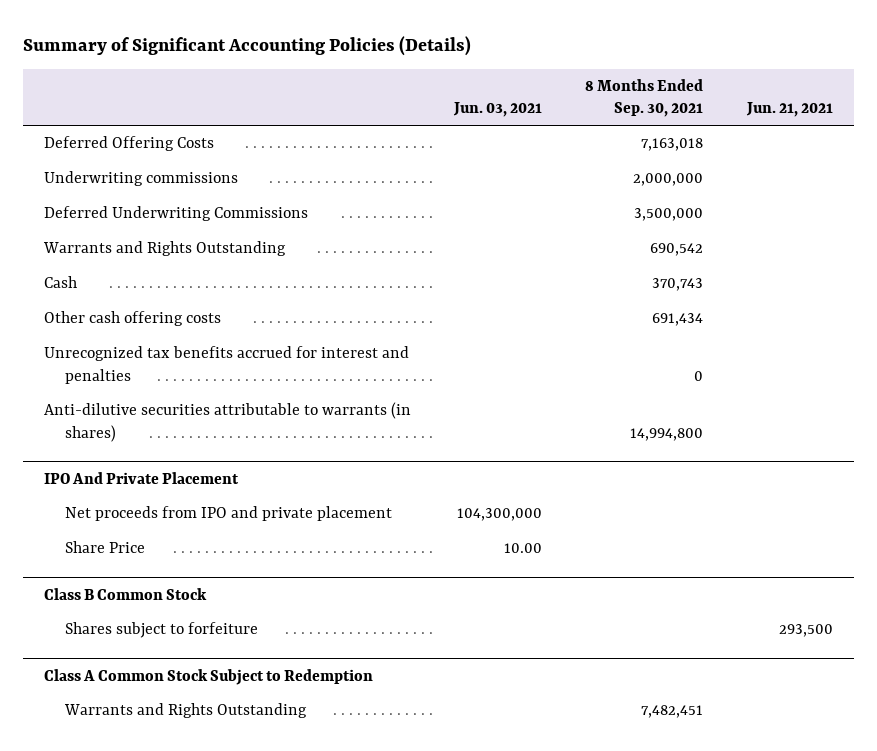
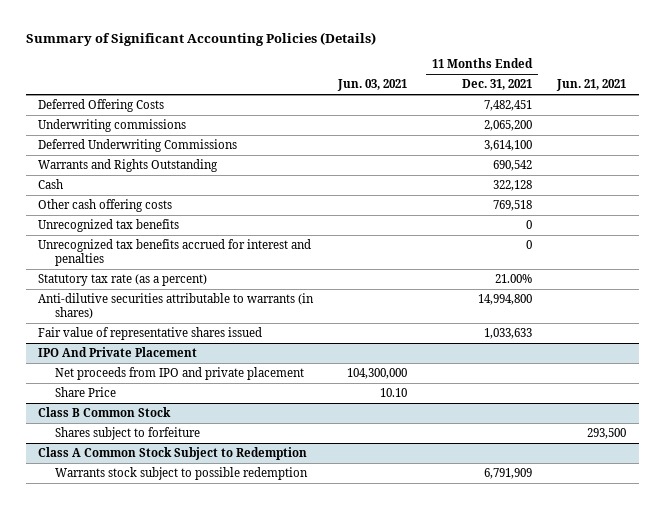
- | Jun. 03, 2021 | 8 Months Ended Sep. 30, 2021 | Jun. 21, 2021
+ | Jun. 03, 2021 | 11 Months Ended Dec. 31, 2021 | Jun. 21, 2021
+ Unrecognized tax benefits | | 0 |
+ Statutory tax rate (as a percent) | | 21.00% |
+ Fair value of representative shares issued | | 1,033,633 |
@ IPO And Private Placement
- Share Price | 10.00 | |
+ Share Price | 10.10 | |
@ Class A Common Stock Subject to Redemption
- Warrants and Rights Outstanding | | 7,482,451 |
+ Warrants stock subject to possible redemption | | 6,791,909 |

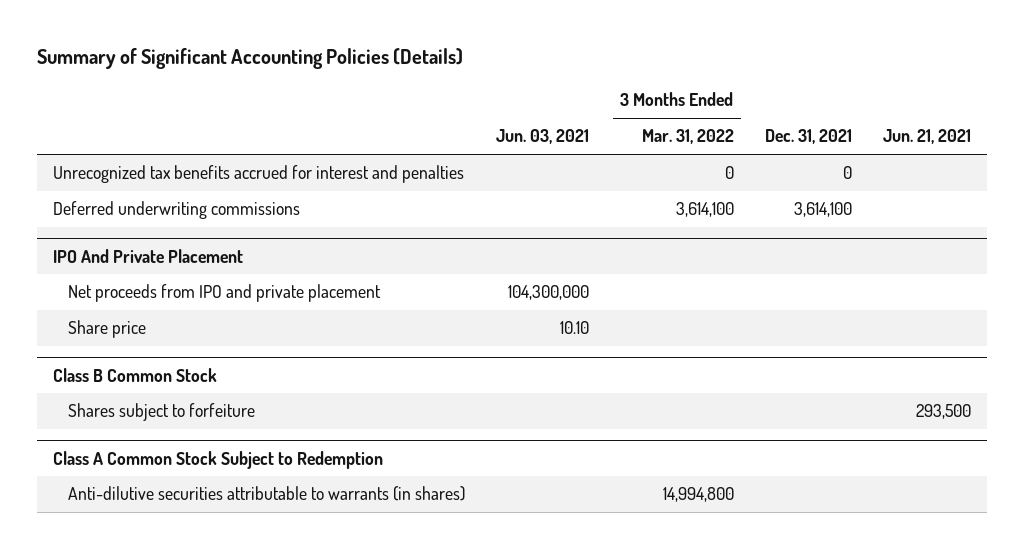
- | Jun. 03, 2021 | 11 Months Ended Dec. 31, 2021 | Jun. 21, 2021
+ | Jun. 03, 2021 | 3 Months Ended Mar. 31, 2022 | Dec. 31, 2021 | Jun. 21, 2021
- Deferred Offering Costs | | 7,482,451 |
- Underwriting commissions | | 2,065,200 |
- Deferred Underwriting Commissions | | 3,614,100 |
- Warrants and Rights Outstanding | | 690,542 |
- Cash | | 322,128 |
- Other cash offering costs | | 769,518 |
- Unrecognized tax benefits | | 0 |
- Statutory tax rate (as a percent) | | 21.00% |
- Anti-dilutive securities attributable to warrants (in shares) | | 14,994,800 |
- Fair value of representative shares issued | | 1,033,633 |
+ Deferred underwriting commissions | | 3,614,100 | 3,614,100 |
@ IPO And Private Placement
- Share Price | 10.10 | |
+ Share price | 10.10 | | |
@ Class A Common Stock Subject to Redemption
- Warrants stock subject to possible redemption | | 6,791,909 |
+ Anti-dilutive securities attributable to warrants (in shares) | | 14,994,800 | |

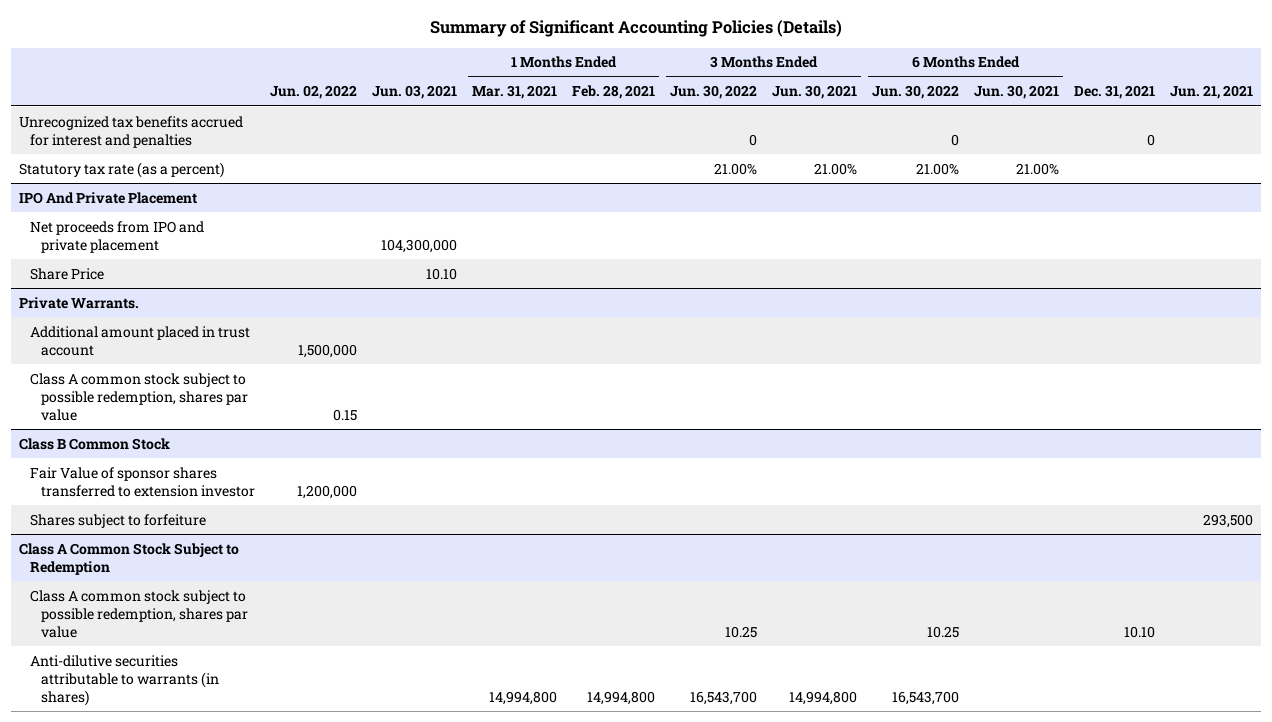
- | Jun. 03, 2021 | 3 Months Ended Mar. 31, 2022 | Dec. 31, 2021 | Jun. 21, 2021
+ | Jun. 02, 2022 | Jun. 03, 2021 | 1 Months Ended Mar. 31, 2021 | 1 Months Ended Feb. 28, 2021 | 3 Months Ended Jun. 30, 2022 | 3 Months Ended Jun. 30, 2021 | 6 Months Ended Jun. 30, 2022 | 6 Months Ended Jun. 30, 2021 | Dec. 31, 2021 | Jun. 21, 2021
- Deferred underwriting commissions | | 3,614,100 | 3,614,100 |
+ Statutory tax rate (as a percent) | | | | | 21.00% | 21.00% | 21.00% | 21.00% | |
@ IPO And Private Placement
- Share price | 10.10 | | |
+ Share Price | | 10.10 | | | | | | | |
+ Private Warrants.
+ Additional amount placed in trust account | 1,500,000 | | | | | | | | |
+ Class A common stock subject to possible redemption, shares par value | 0.15 | | | | | | | | |
@ Class B Common Stock
+ Fair Value of sponsor shares transferred to extension investor | 1,200,000 | | | | | | | | |
@ Class A Common Stock Subject to Redemption
+ Class A common stock subject to possible redemption, shares par value | | | | | 10.25 | | 10.25 | | 10.10 |

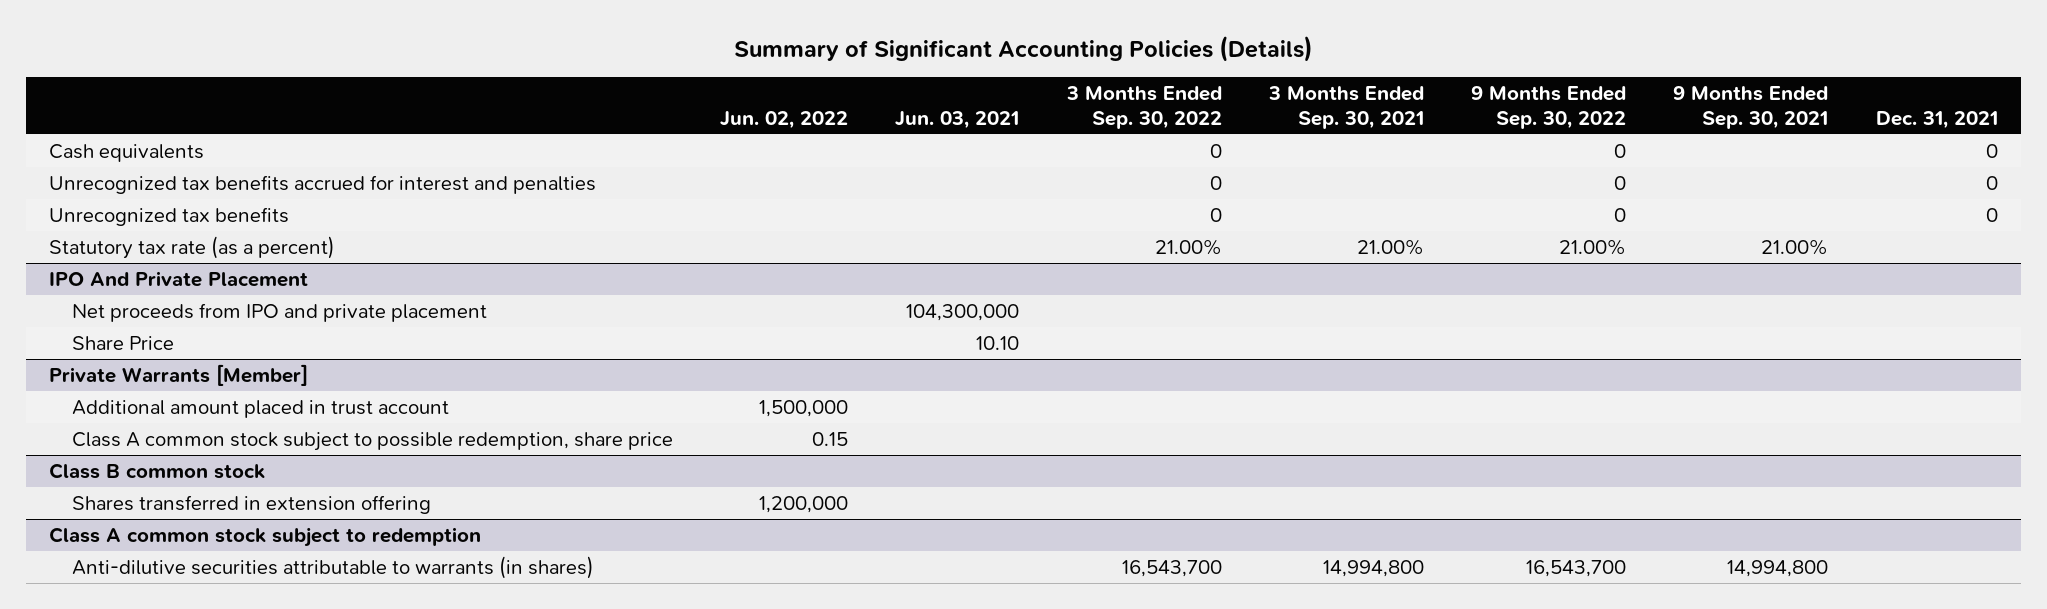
- | Jun. 02, 2022 | Jun. 03, 2021 | 1 Months Ended Mar. 31, 2021 | 1 Months Ended Feb. 28, 2021 | 3 Months Ended Jun. 30, 2022 | 3 Months Ended Jun. 30, 2021 | 6 Months Ended Jun. 30, 2022 | 6 Months Ended Jun. 30, 2021 | Dec. 31, 2021 | Jun. 21, 2021
+ | Jun. 02, 2022 | Jun. 03, 2021 | 3 Months Ended Sep. 30, 2022 | 3 Months Ended Sep. 30, 2021 | 9 Months Ended Sep. 30, 2022 | 9 Months Ended Sep. 30, 2021 | Dec. 31, 2021
+ Cash equivalents | | | 0 | | 0 | | 0
+ Unrecognized tax benefits | | | 0 | | 0 | | 0
- Private Warrants.
+ Private Warrants [Member]
- Class A common stock subject to possible redemption, shares par value | 0.15 | | | | | | | | |
- Class B Common Stock
- Fair Value of sponsor shares transferred to extension investor | 1,200,000 | | | | | | | | |
- Shares subject to forfeiture | | | | | | | | | | 293,500
- Class A Common Stock Subject to Redemption
- Class A common stock subject to possible redemption, shares par value | | | | | 10.25 | | 10.25 | | 10.10 |
+ Class A common stock subject to possible redemption, share price | 0.15 | | | | | |
+ Class B common stock
+ Shares transferred in extension offering | 1,200,000 | | | | | |
+ Class A common stock subject to redemption

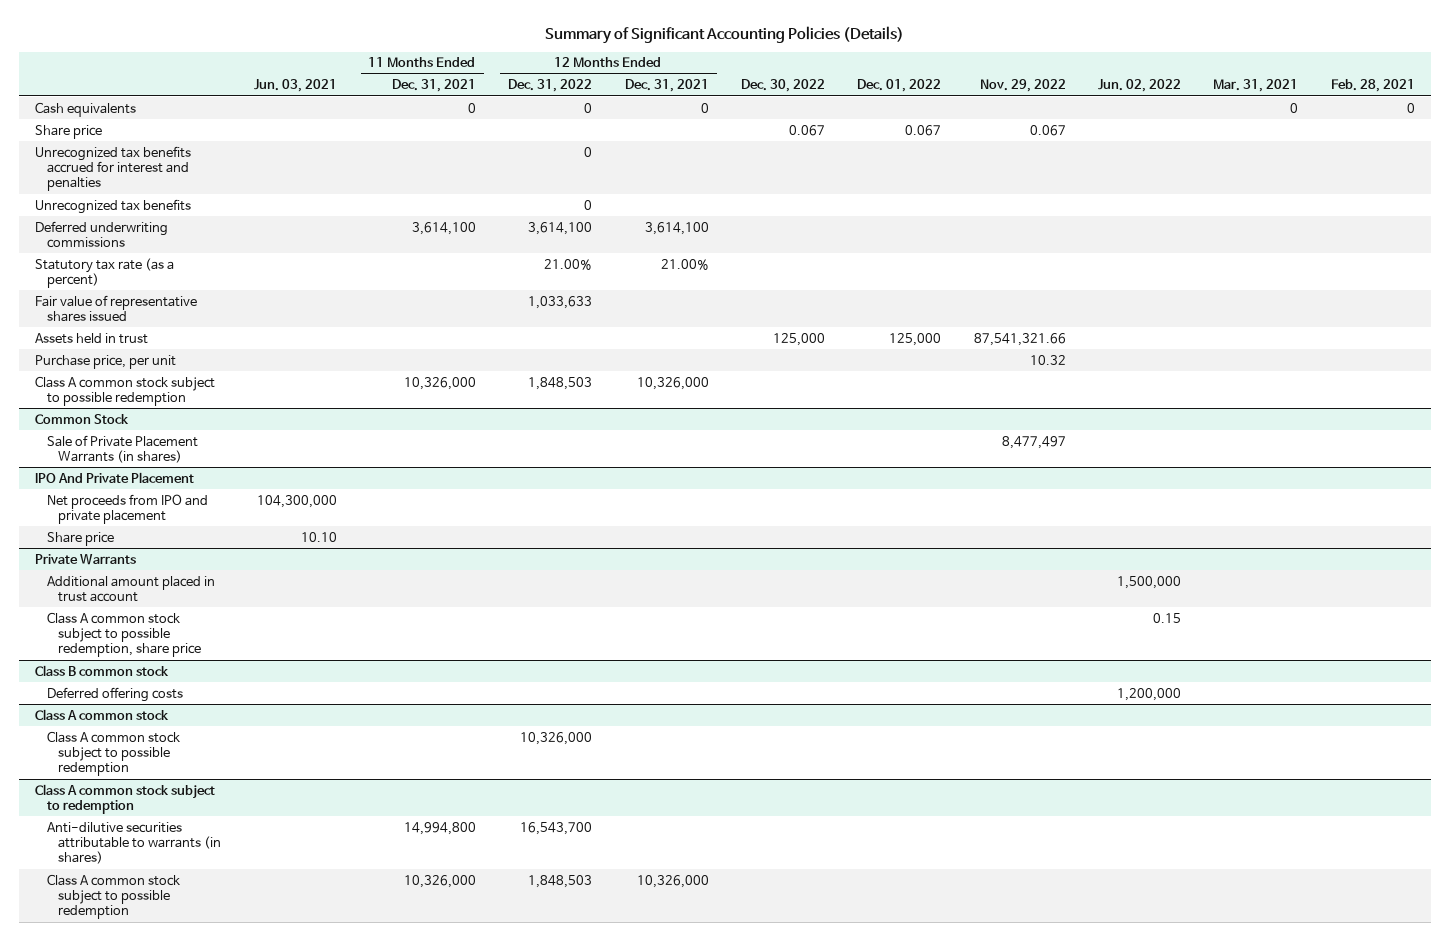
- | Jun. 02, 2022 | Jun. 03, 2021 | 3 Months Ended Sep. 30, 2022 | 3 Months Ended Sep. 30, 2021 | 9 Months Ended Sep. 30, 2022 | 9 Months Ended Sep. 30, 2021 | Dec. 31, 2021
+ | Jun. 03, 2021 | 11 Months Ended Dec. 31, 2021 | 12 Months Ended Dec. 31, 2022 | 12 Months Ended Dec. 31, 2021 | Dec. 30, 2022 | Dec. 01, 2022 | Nov. 29, 2022 | Jun. 02, 2022 | Mar. 31, 2021 | Feb. 28, 2021
+ Share price | | | | | 0.067 | 0.067 | 0.067 | | |
+ Deferred underwriting commissions | | 3,614,100 | 3,614,100 | 3,614,100 | | | | | |
+ Fair value of representative shares issued | | | 1,033,633 | | | | | | |
+ Assets held in trust | | | | | 125,000 | 125,000 | 87,541,321.66 | | |
+ Purchase price, per unit | | | | | | | 10.32 | | |
+ Class A common stock subject to possible redemption | | 10,326,000 | 1,848,503 | 10,326,000 | | | | | |
+ Common Stock
+ Sale of Private Placement Warrants (in shares) | | | | | | | 8,477,497 | | |
@ IPO And Private Placement
- Share Price | | 10.10 | | | | |
- Private Warrants [Member]
@ IPO And Private Placement
+ Share price | 10.10 | | | | | | | | |
+ Private Warrants
@ Class B common stock
- Shares transferred in extension offering | 1,200,000 | | | | | |
+ Deferred offering costs | | | | | | | | 1,200,000 | |
+ Class A common stock
+ Class A common stock subject to possible redemption | | | 10,326,000 | | | | | | |
@ Class A common stock subject to redemption
+ Class A common stock subject to possible redemption | | 10,326,000 | 1,848,503 | 10,326,000 | | | | | |

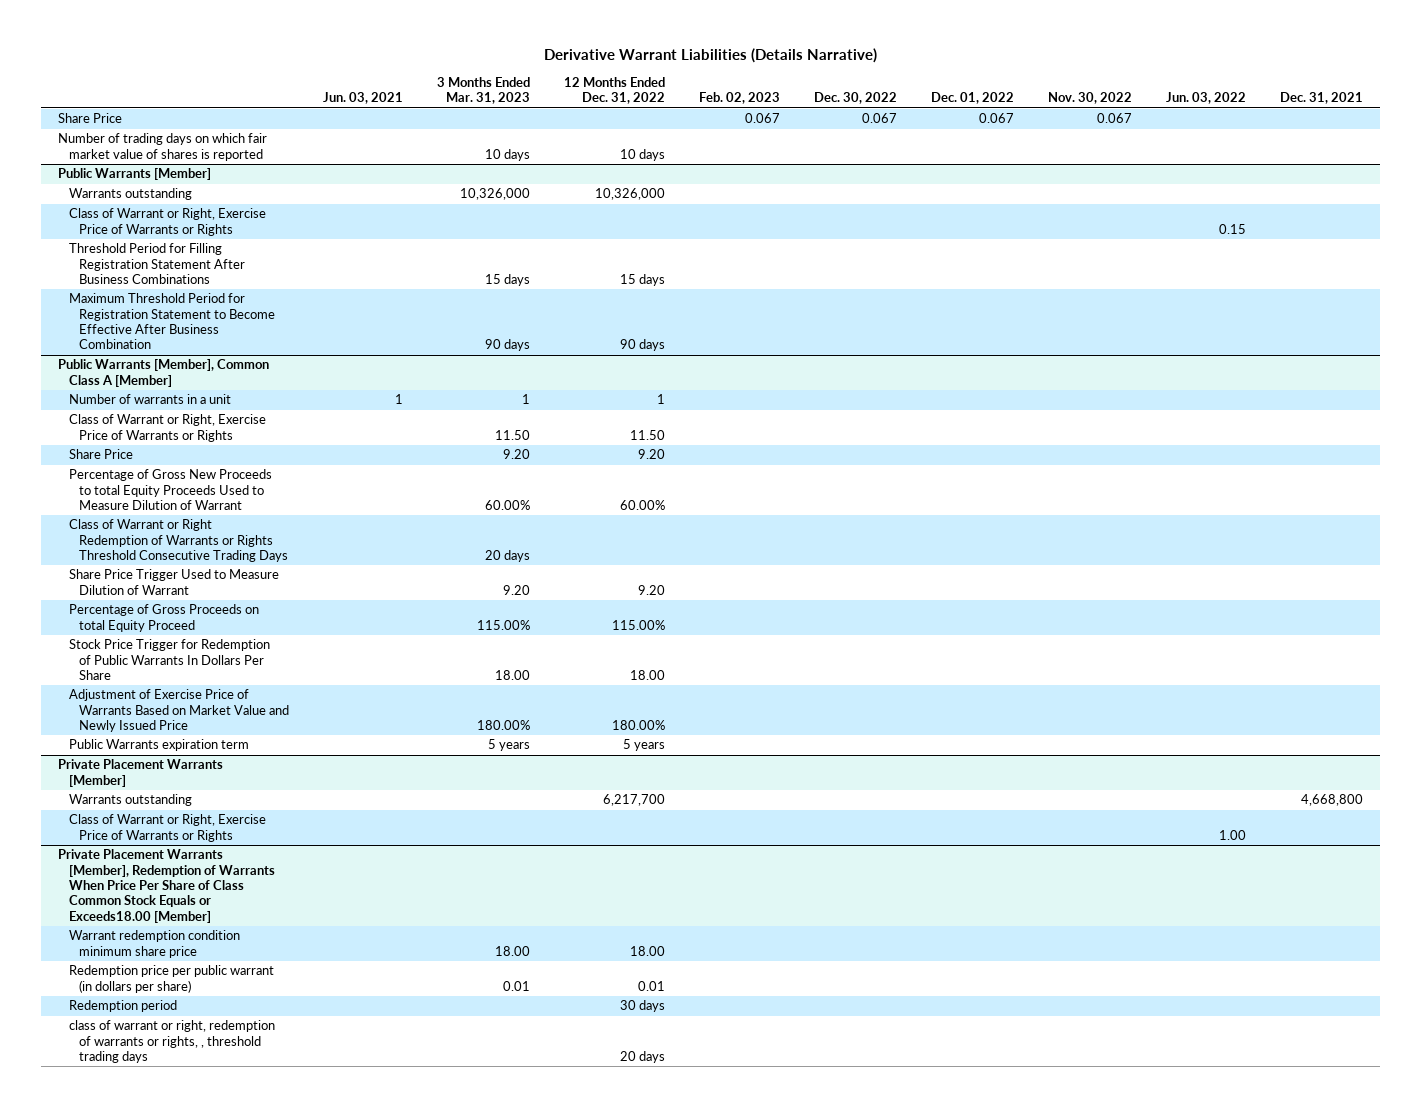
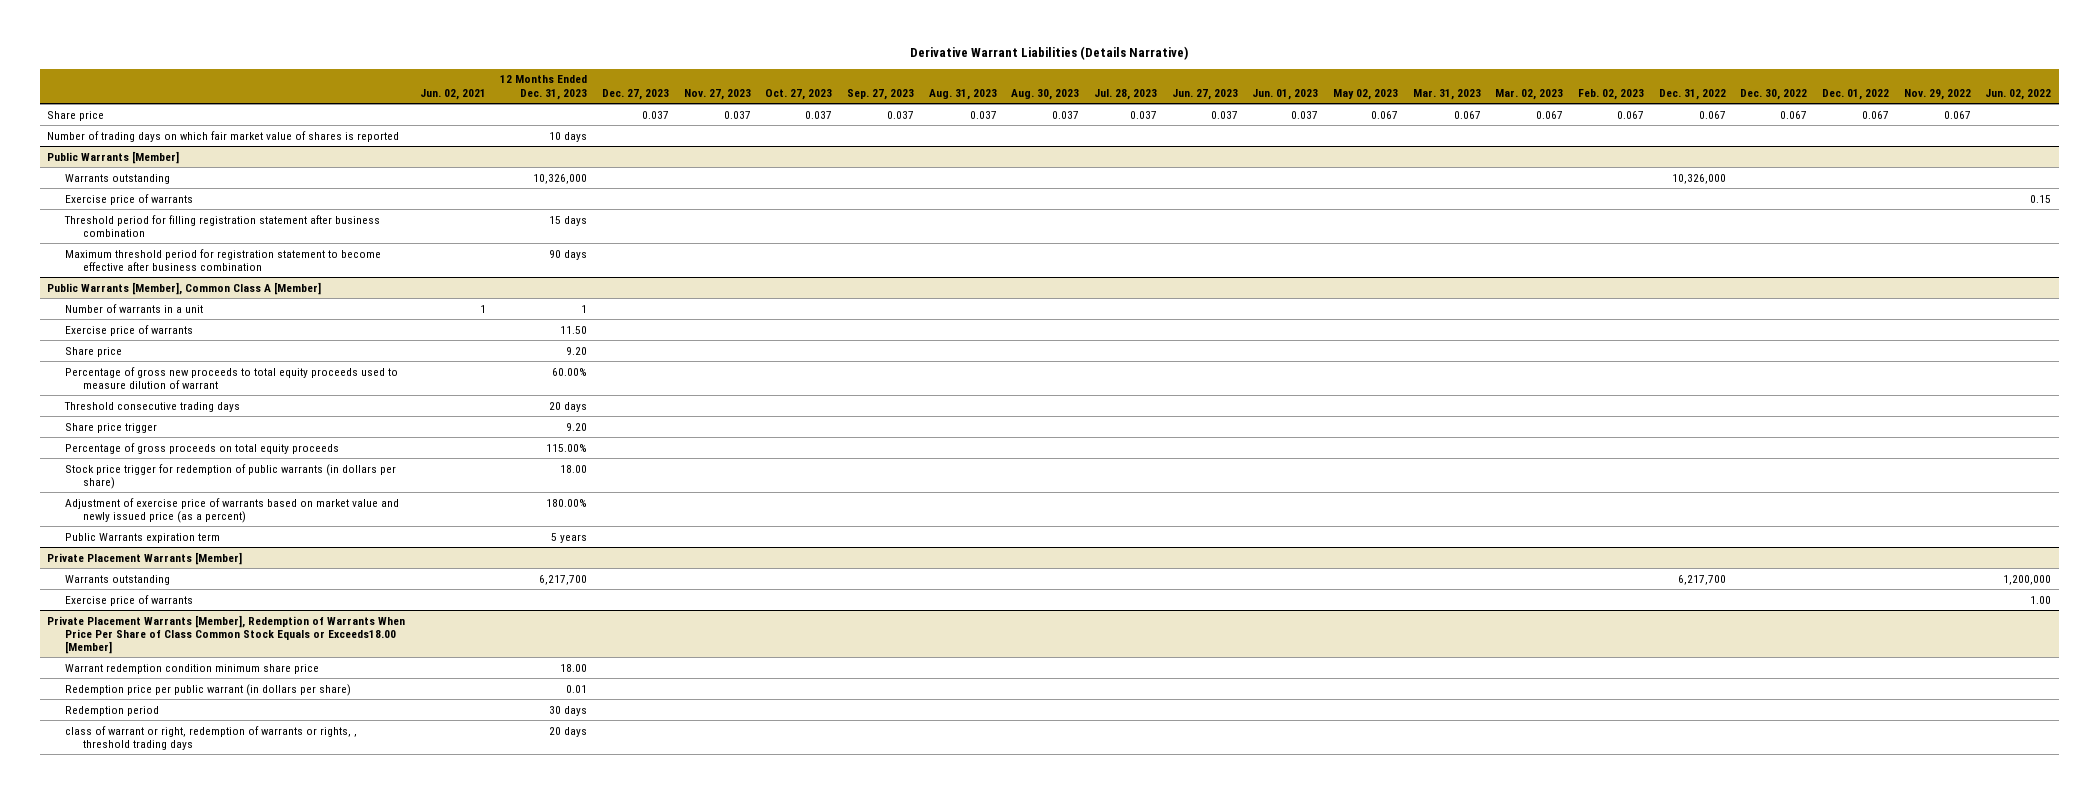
- | Jun. 03, 2021 | 3 Months Ended Mar. 31, 2023 | 12 Months Ended Dec. 31, 2022 | Feb. 02, 2023 | Dec. 30, 2022 | Dec. 01, 2022 | Nov. 30, 2022 | Jun. 03, 2022 | Dec. 31, 2021
+ | Jun. 02, 2021 | 12 Months Ended Dec. 31, 2023 | Dec. 27, 2023 | Nov. 27, 2023 | Oct. 27, 2023 | Sep. 27, 2023 | Aug. 31, 2023 | Aug. 30, 2023 | Jul. 28, 2023 | Jun. 27, 2023 | Jun. 01, 2023 | May 02, 2023 | Mar. 31, 2023 | Mar. 02, 2023 | Feb. 02, 2023 | Dec. 31, 2022 | Dec. 30, 2022 | Dec. 01, 2022 | Nov. 29, 2022 | Jun. 02, 2022
- Share Price | | | | 0.067 | 0.067 | 0.067 | 0.067 | |
+ Share price | | | 0.037 | 0.037 | 0.037 | 0.037 | 0.037 | 0.037 | 0.037 | 0.037 | 0.037 | 0.067 | 0.067 | 0.067 | 0.067 | 0.067 | 0.067 | 0.067 | 0.067 |
@ Public Warrants [Member]
- Class of Warrant or Right, Exercise Price of Warrants or Rights | | | | | | | | 0.15 |
- Threshold Period for Filling Registration Statement After Business Combinations | | 15 days | 15 days | | | | | |
- Maximum Threshold Period for Registration Statement to Become Effective After Business Combination | | 90 days | 90 days | | | | | |
+ Exercise price of warrants | | | | | | | | | | | | | | | | | | | | 0.15
+ Threshold period for filling registration statement after business combination | | 15 days | | | | | | | | | | | | | | | | | |
+ Maximum threshold period for registration statement to become effective after business combination | | 90 days | | | | | | | | | | | | | | | | | |
@ Public Warrants [Member], Common Class A [Member]
- Class of Warrant or Right, Exercise Price of Warrants or Rights | | 11.50 | 11.50 | | | | | |
- Share Price | | 9.20 | 9.20 | | | | | |
- Percentage of Gross New Proceeds to total Equity Proceeds Used to Measure Dilution of Warrant | | 60.00% | 60.00% | | | | | |
- Class of Warrant or Right Redemption of Warrants or Rights Threshold Consecutive Trading Days | | 20 days | | | | | | |
- Share Price Trigger Used to Measure Dilution of Warrant | | 9.20 | 9.20 | | | | | |
- Percentage of Gross Proceeds on total Equity Proceed | | 115.00% | 115.00% | | | | | |
- Stock Price Trigger for Redemption of Public Warrants In Dollars Per Share | | 18.00 | 18.00 | | | | | |
- Adjustment of Exercise Price of Warrants Based on Market Value and Newly Issued Price | | 180.00% | 180.00% | | | | | |
+ Exercise price of warrants | | 11.50 | | | | | | | | | | | | | | | | | |
+ Share price | | 9.20 | | | | | | | | | | | | | | | | | |
+ Percentage of gross new proceeds to total equity proceeds used to measure dilution of warrant | | 60.00% | | | | | | | | | | | | | | | | | |
+ Threshold consecutive trading days | | 20 days | | | | | | | | | | | | | | | | | |
+ Share price trigger | | 9.20 | | | | | | | | | | | | | | | | | |
+ Percentage of gross proceeds on total equity proceeds | | 115.00% | | | | | | | | | | | | | | | | | |
+ Stock price trigger for redemption of public warrants (in dollars per share) | | 18.00 | | | | | | | | | | | | | | | | | |
+ Adjustment of exercise price of warrants based on market value and newly issued price (as a percent) | | 180.00% | | | | | | | | | | | | | | | | | |
@ Private Placement Warrants [Member]
- Class of Warrant or Right, Exercise Price of Warrants or Rights | | | | | | | | 1.00 |
+ Exercise price of warrants | | | | | | | | | | | | | | | | | | | | 1.00

